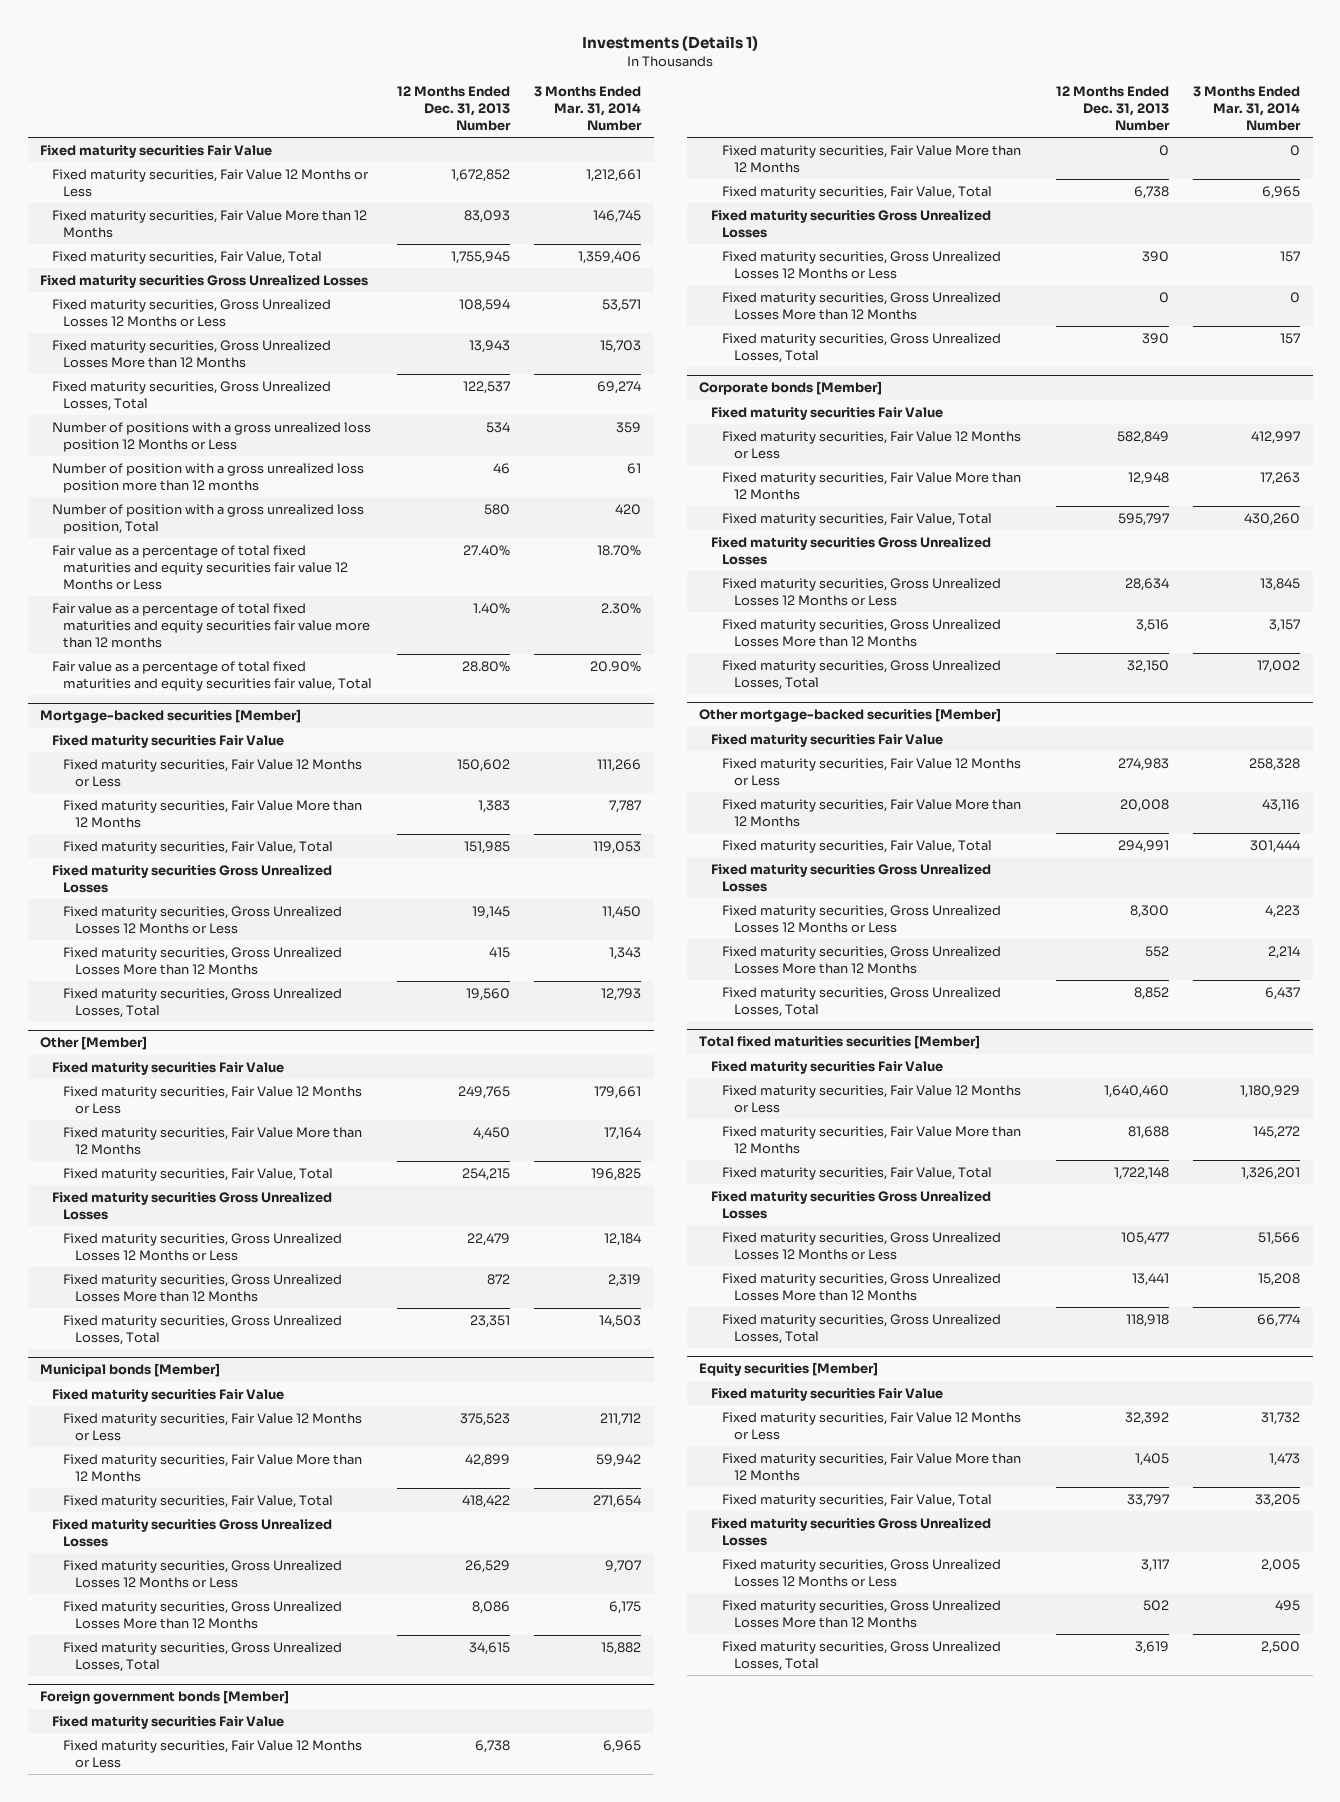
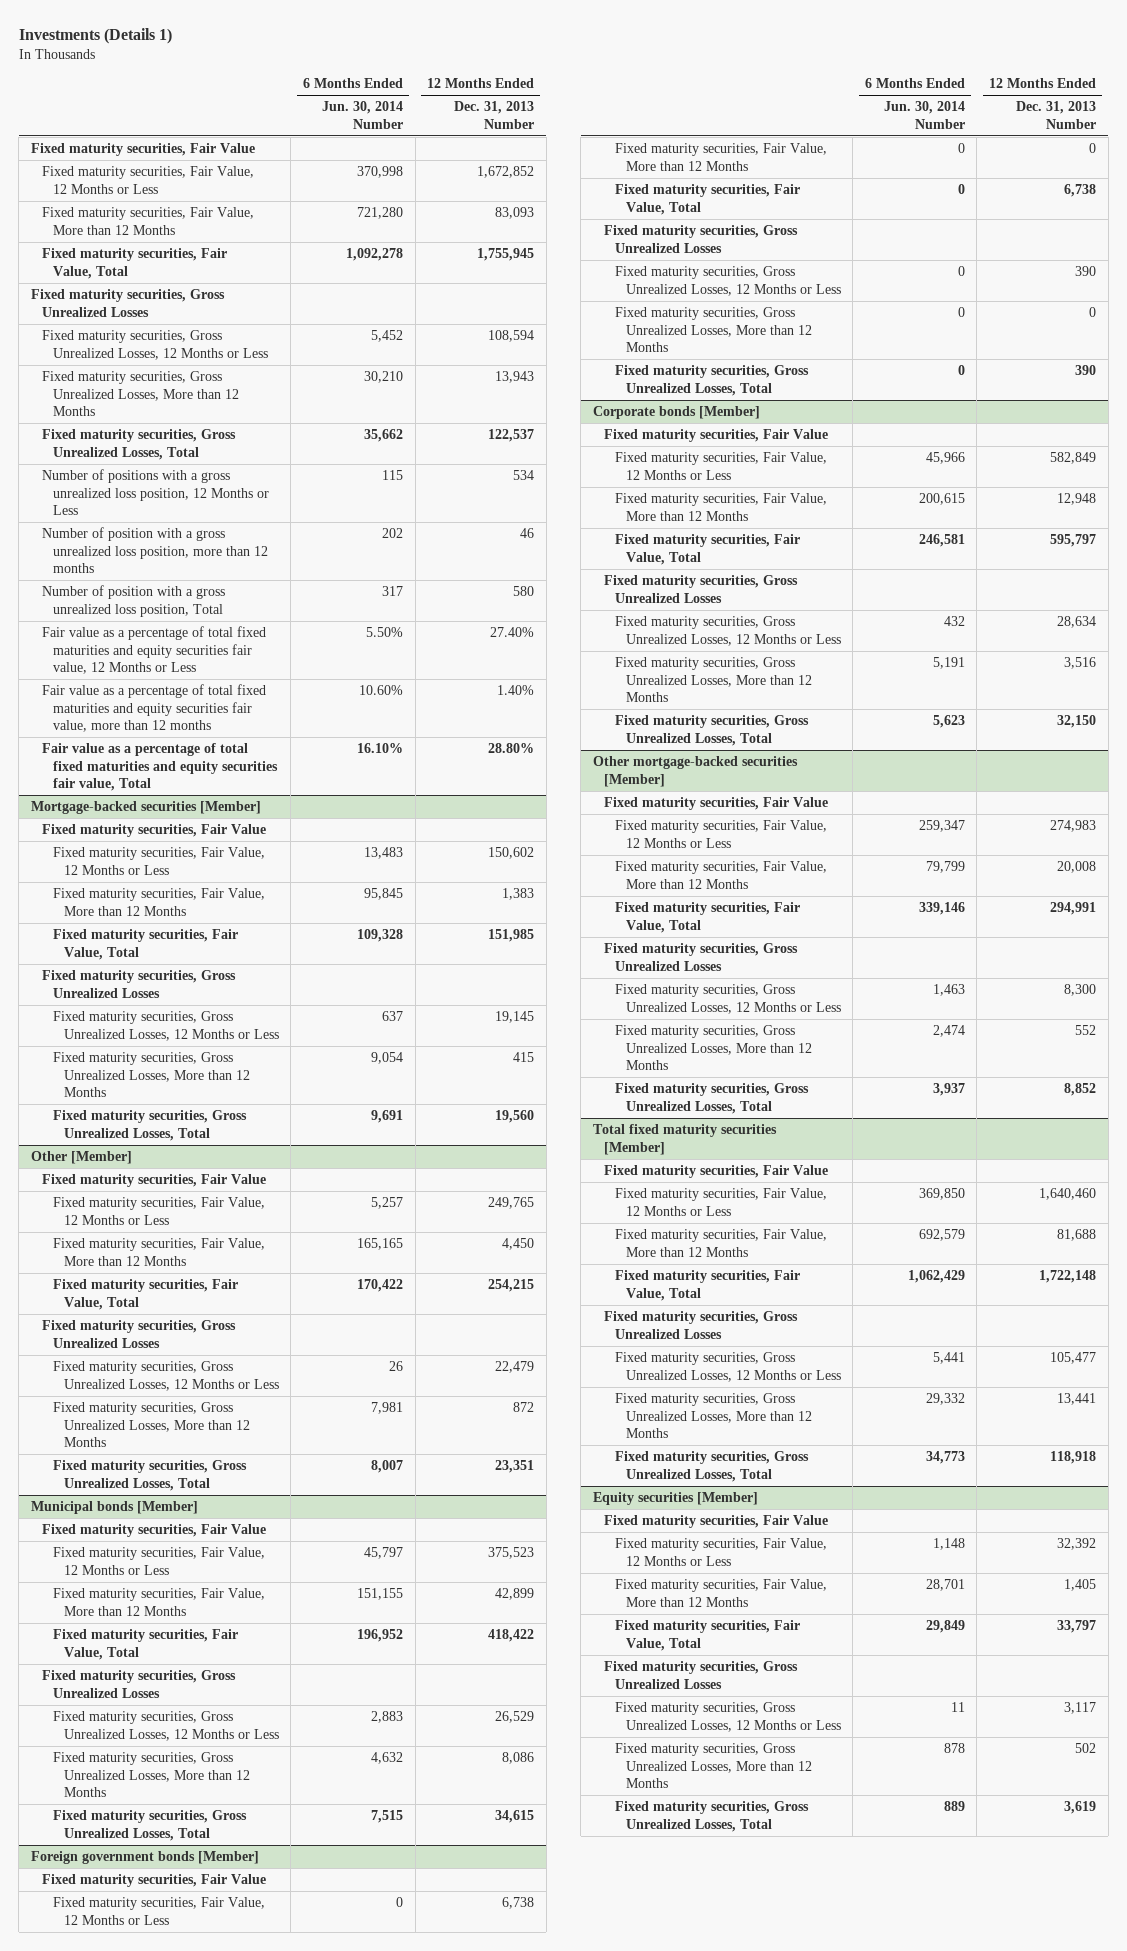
- | 12 Months Ended Dec. 31, 2013 Number | 3 Months Ended Mar. 31, 2014 Number
+ | 6 Months Ended Jun. 30, 2014 Number | 12 Months Ended Dec. 31, 2013 Number
- Fixed maturity securities Fair Value
- Fixed maturity securities, Fair Value 12 Months or Less | 1,672,852 | 1,212,661
- Fixed maturity securities, Fair Value More than 12 Months | 83,093 | 146,745
+ Fixed maturity securities, Fair Value
+ Fixed maturity securities, Fair Value, 12 Months or Less | 370,998 | 1,672,852
+ Fixed maturity securities, Fair Value, More than 12 Months | 721,280 | 83,093
- Fixed maturity securities Gross Unrealized Losses
- Fixed maturity securities, Gross Unrealized Losses 12 Months or Less | 108,594 | 53,571
- Fixed maturity securities, Gross Unrealized Losses More than 12 Months | 13,943 | 15,703
+ Fixed maturity securities, Gross Unrealized Losses
+ Fixed maturity securities, Gross Unrealized Losses, 12 Months or Less | 5,452 | 108,594
+ Fixed maturity securities, Gross Unrealized Losses, More than 12 Months | 30,210 | 13,943
- Number of positions with a gross unrealized loss position 12 Months or Less | 534 | 359
- Number of position with a gross unrealized loss position more than 12 months | 46 | 61
+ Number of positions with a gross unrealized loss position, 12 Months or Less | 115 | 534
+ Number of position with a gross unrealized loss position, more than 12 months | 202 | 46
- Fair value as a percentage of total fixed maturities and equity securities fair value 12 Months or Less | 27.40% | 18.70%
- Fair value as a percentage of total fixed maturities and equity securities fair value more than 12 months | 1.40% | 2.30%
+ Fair value as a percentage of total fixed maturities and equity securities fair value, 12 Months or Less | 5.50% | 27.40%
+ Fair value as a percentage of total fixed maturities and equity securities fair value, more than 12 months | 10.60% | 1.40%
@ Mortgage-backed securities [Member]
- Fixed maturity securities Fair Value
- Fixed maturity securities, Fair Value 12 Months or Less | 150,602 | 111,266
- Fixed maturity securities, Fair Value More than 12 Months | 1,383 | 7,787
+ Fixed maturity securities, Fair Value
+ Fixed maturity securities, Fair Value, 12 Months or Less | 13,483 | 150,602
+ Fixed maturity securities, Fair Value, More than 12 Months | 95,845 | 1,383
- Fixed maturity securities Gross Unrealized Losses
- Fixed maturity securities, Gross Unrealized Losses 12 Months or Less | 19,145 | 11,450
- Fixed maturity securities, Gross Unrealized Losses More than 12 Months | 415 | 1,343
+ Fixed maturity securities, Gross Unrealized Losses
+ Fixed maturity securities, Gross Unrealized Losses, 12 Months or Less | 637 | 19,145
+ Fixed maturity securities, Gross Unrealized Losses, More than 12 Months | 9,054 | 415
@ Other [Member]
- Fixed maturity securities Fair Value
- Fixed maturity securities, Fair Value 12 Months or Less | 249,765 | 179,661
- Fixed maturity securities, Fair Value More than 12 Months | 4,450 | 17,164
+ Fixed maturity securities, Fair Value
+ Fixed maturity securities, Fair Value, 12 Months or Less | 5,257 | 249,765
+ Fixed maturity securities, Fair Value, More than 12 Months | 165,165 | 4,450
- Fixed maturity securities Gross Unrealized Losses
- Fixed maturity securities, Gross Unrealized Losses 12 Months or Less | 22,479 | 12,184
- Fixed maturity securities, Gross Unrealized Losses More than 12 Months | 872 | 2,319
+ Fixed maturity securities, Gross Unrealized Losses
+ Fixed maturity securities, Gross Unrealized Losses, 12 Months or Less | 26 | 22,479
+ Fixed maturity securities, Gross Unrealized Losses, More than 12 Months | 7,981 | 872
@ Municipal bonds [Member]
- Fixed maturity securities Fair Value
- Fixed maturity securities, Fair Value 12 Months or Less | 375,523 | 211,712
- Fixed maturity securities, Fair Value More than 12 Months | 42,899 | 59,942
+ Fixed maturity securities, Fair Value
+ Fixed maturity securities, Fair Value, 12 Months or Less | 45,797 | 375,523
+ Fixed maturity securities, Fair Value, More than 12 Months | 151,155 | 42,899
- Fixed maturity securities Gross Unrealized Losses
- Fixed maturity securities, Gross Unrealized Losses 12 Months or Less | 26,529 | 9,707
- Fixed maturity securities, Gross Unrealized Losses More than 12 Months | 8,086 | 6,175
+ Fixed maturity securities, Gross Unrealized Losses
+ Fixed maturity securities, Gross Unrealized Losses, 12 Months or Less | 2,883 | 26,529
+ Fixed maturity securities, Gross Unrealized Losses, More than 12 Months | 4,632 | 8,086
@ Foreign government bonds [Member]
- Fixed maturity securities Fair Value
- Fixed maturity securities, Fair Value 12 Months or Less | 6,738 | 6,965
- Fixed maturity securities, Fair Value More than 12 Months | 0 | 0
+ Fixed maturity securities, Fair Value
+ Fixed maturity securities, Fair Value, 12 Months or Less | 0 | 6,738
+ Fixed maturity securities, Fair Value, More than 12 Months | 0 | 0
- Fixed maturity securities Gross Unrealized Losses
- Fixed maturity securities, Gross Unrealized Losses 12 Months or Less | 390 | 157
- Fixed maturity securities, Gross Unrealized Losses More than 12 Months | 0 | 0
+ Fixed maturity securities, Gross Unrealized Losses
+ Fixed maturity securities, Gross Unrealized Losses, 12 Months or Less | 0 | 390
+ Fixed maturity securities, Gross Unrealized Losses, More than 12 Months | 0 | 0
@ Corporate bonds [Member]
- Fixed maturity securities Fair Value
- Fixed maturity securities, Fair Value 12 Months or Less | 582,849 | 412,997
- Fixed maturity securities, Fair Value More than 12 Months | 12,948 | 17,263
+ Fixed maturity securities, Fair Value
+ Fixed maturity securities, Fair Value, 12 Months or Less | 45,966 | 582,849
+ Fixed maturity securities, Fair Value, More than 12 Months | 200,615 | 12,948
- Fixed maturity securities Gross Unrealized Losses
- Fixed maturity securities, Gross Unrealized Losses 12 Months or Less | 28,634 | 13,845
- Fixed maturity securities, Gross Unrealized Losses More than 12 Months | 3,516 | 3,157
+ Fixed maturity securities, Gross Unrealized Losses
+ Fixed maturity securities, Gross Unrealized Losses, 12 Months or Less | 432 | 28,634
+ Fixed maturity securities, Gross Unrealized Losses, More than 12 Months | 5,191 | 3,516
@ Other mortgage-backed securities [Member]
- Fixed maturity securities Fair Value
- Fixed maturity securities, Fair Value 12 Months or Less | 274,983 | 258,328
- Fixed maturity securities, Fair Value More than 12 Months | 20,008 | 43,116
+ Fixed maturity securities, Fair Value
+ Fixed maturity securities, Fair Value, 12 Months or Less | 259,347 | 274,983
+ Fixed maturity securities, Fair Value, More than 12 Months | 79,799 | 20,008
- Fixed maturity securities Gross Unrealized Losses
- Fixed maturity securities, Gross Unrealized Losses 12 Months or Less | 8,300 | 4,223
- Fixed maturity securities, Gross Unrealized Losses More than 12 Months | 552 | 2,214
+ Fixed maturity securities, Gross Unrealized Losses
+ Fixed maturity securities, Gross Unrealized Losses, 12 Months or Less | 1,463 | 8,300
+ Fixed maturity securities, Gross Unrealized Losses, More than 12 Months | 2,474 | 552
- Total fixed maturities securities [Member]
- Fixed maturity securities Fair Value
- Fixed maturity securities, Fair Value 12 Months or Less | 1,640,460 | 1,180,929
- Fixed maturity securities, Fair Value More than 12 Months | 81,688 | 145,272
+ Total fixed maturity securities [Member]
+ Fixed maturity securities, Fair Value
+ Fixed maturity securities, Fair Value, 12 Months or Less | 369,850 | 1,640,460
+ Fixed maturity securities, Fair Value, More than 12 Months | 692,579 | 81,688
- Fixed maturity securities Gross Unrealized Losses
- Fixed maturity securities, Gross Unrealized Losses 12 Months or Less | 105,477 | 51,566
- Fixed maturity securities, Gross Unrealized Losses More than 12 Months | 13,441 | 15,208
+ Fixed maturity securities, Gross Unrealized Losses
+ Fixed maturity securities, Gross Unrealized Losses, 12 Months or Less | 5,441 | 105,477
+ Fixed maturity securities, Gross Unrealized Losses, More than 12 Months | 29,332 | 13,441
@ Equity securities [Member]
- Fixed maturity securities Fair Value
- Fixed maturity securities, Fair Value 12 Months or Less | 32,392 | 31,732
- Fixed maturity securities, Fair Value More than 12 Months | 1,405 | 1,473
+ Fixed maturity securities, Fair Value
+ Fixed maturity securities, Fair Value, 12 Months or Less | 1,148 | 32,392
+ Fixed maturity securities, Fair Value, More than 12 Months | 28,701 | 1,405
- Fixed maturity securities Gross Unrealized Losses
- Fixed maturity securities, Gross Unrealized Losses 12 Months or Less | 3,117 | 2,005
- Fixed maturity securities, Gross Unrealized Losses More than 12 Months | 502 | 495
+ Fixed maturity securities, Gross Unrealized Losses
+ Fixed maturity securities, Gross Unrealized Losses, 12 Months or Less | 11 | 3,117
+ Fixed maturity securities, Gross Unrealized Losses, More than 12 Months | 878 | 502

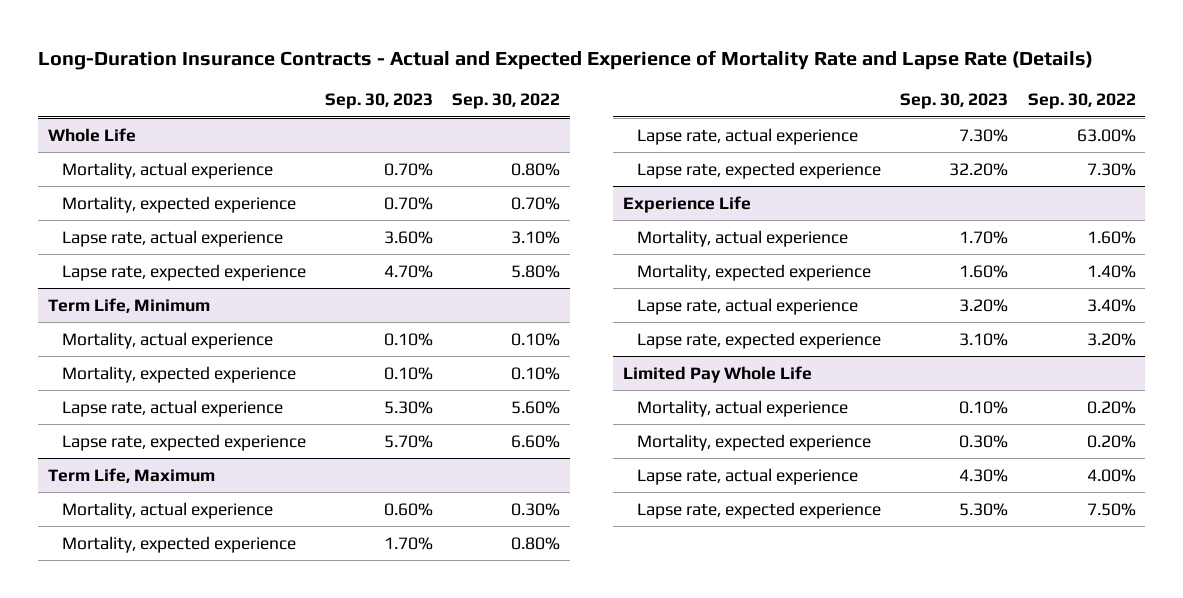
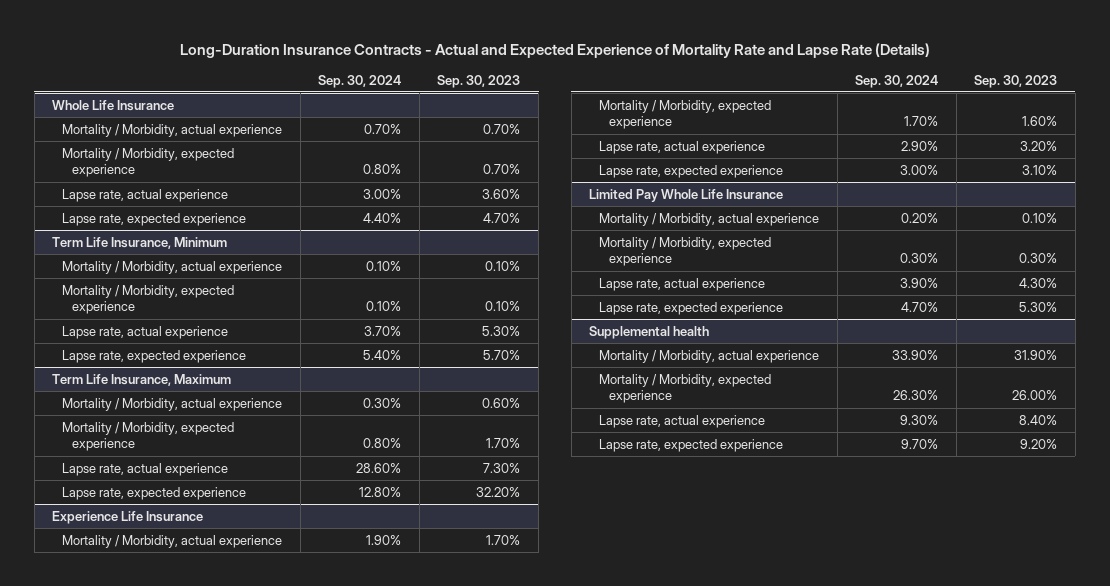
- | Sep. 30, 2023 | Sep. 30, 2022
+ | Sep. 30, 2024 | Sep. 30, 2023
- Whole Life
- Mortality, actual experience | 0.70% | 0.80%
- Mortality, expected experience | 0.70% | 0.70%
+ Whole Life Insurance
+ Mortality / Morbidity, actual experience | 0.70% | 0.70%
+ Mortality / Morbidity, expected experience | 0.80% | 0.70%
- Term Life, Minimum
- Mortality, actual experience | 0.10% | 0.10%
- Mortality, expected experience | 0.10% | 0.10%
+ Term Life Insurance, Minimum
+ Mortality / Morbidity, actual experience | 0.10% | 0.10%
+ Mortality / Morbidity, expected experience | 0.10% | 0.10%
- Term Life, Maximum
- Mortality, actual experience | 0.60% | 0.30%
- Mortality, expected experience | 1.70% | 0.80%
+ Term Life Insurance, Maximum
+ Mortality / Morbidity, actual experience | 0.30% | 0.60%
+ Mortality / Morbidity, expected experience | 0.80% | 1.70%
- Experience Life
- Mortality, actual experience | 1.70% | 1.60%
- Mortality, expected experience | 1.60% | 1.40%
+ Experience Life Insurance
+ Mortality / Morbidity, actual experience | 1.90% | 1.70%
+ Mortality / Morbidity, expected experience | 1.70% | 1.60%
- Limited Pay Whole Life
- Mortality, actual experience | 0.10% | 0.20%
- Mortality, expected experience | 0.30% | 0.20%
+ Limited Pay Whole Life Insurance
+ Mortality / Morbidity, actual experience | 0.20% | 0.10%
+ Mortality / Morbidity, expected experience | 0.30% | 0.30%
+ Supplemental health
+ Mortality / Morbidity, actual experience | 33.90% | 31.90%
+ Mortality / Morbidity, expected experience | 26.30% | 26.00%
+ Lapse rate, actual experience | 9.30% | 8.40%
+ Lapse rate, expected experience | 9.70% | 9.20%

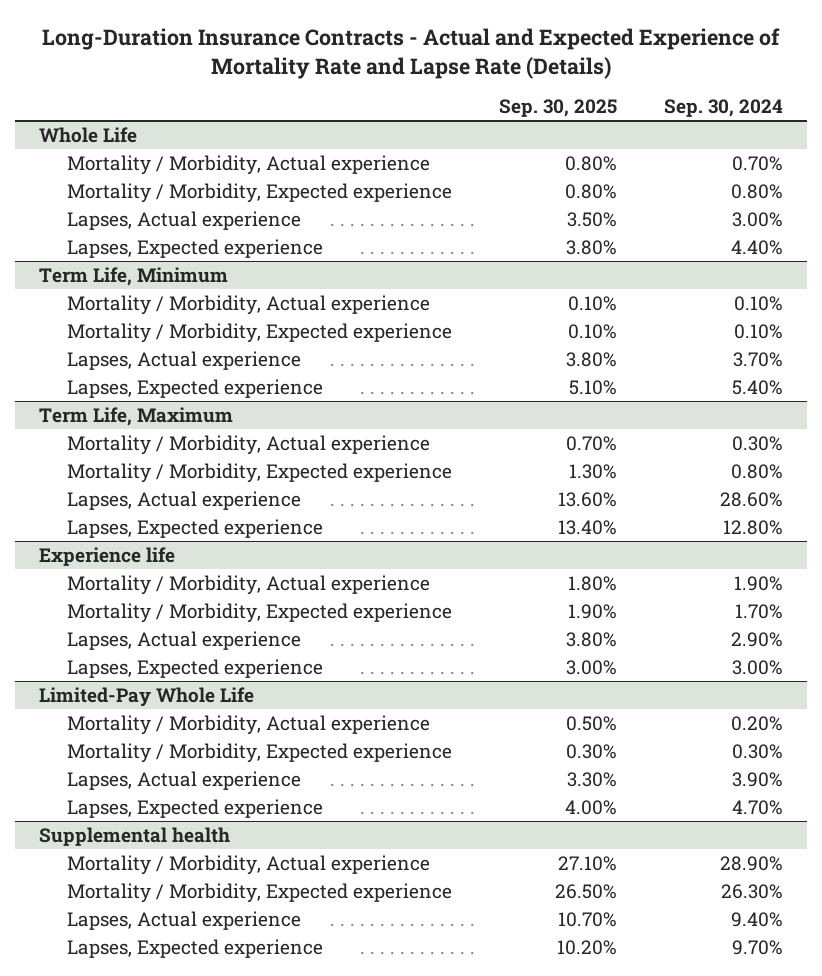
- | Sep. 30, 2024 | Sep. 30, 2023
+ | Sep. 30, 2025 | Sep. 30, 2024
- Whole Life Insurance
- Mortality / Morbidity, actual experience | 0.70% | 0.70%
- Mortality / Morbidity, expected experience | 0.80% | 0.70%
- Lapse rate, actual experience | 3.00% | 3.60%
- Lapse rate, expected experience | 4.40% | 4.70%
- Term Life Insurance, Minimum
- Mortality / Morbidity, actual experience | 0.10% | 0.10%
- Mortality / Morbidity, expected experience | 0.10% | 0.10%
- Lapse rate, actual experience | 3.70% | 5.30%
- Lapse rate, expected experience | 5.40% | 5.70%
- Term Life Insurance, Maximum
- Mortality / Morbidity, actual experience | 0.30% | 0.60%
- Mortality / Morbidity, expected experience | 0.80% | 1.70%
- Lapse rate, actual experience | 28.60% | 7.30%
- Lapse rate, expected experience | 12.80% | 32.20%
- Experience Life Insurance
- Mortality / Morbidity, actual experience | 1.90% | 1.70%
- Mortality / Morbidity, expected experience | 1.70% | 1.60%
- Lapse rate, actual experience | 2.90% | 3.20%
- Lapse rate, expected experience | 3.00% | 3.10%
- Limited Pay Whole Life Insurance
- Mortality / Morbidity, actual experience | 0.20% | 0.10%
- Mortality / Morbidity, expected experience | 0.30% | 0.30%
- Lapse rate, actual experience | 3.90% | 4.30%
- Lapse rate, expected experience | 4.70% | 5.30%
+ Whole Life
+ Mortality / Morbidity, Actual experience | 0.80% | 0.70%
+ Mortality / Morbidity, Expected experience | 0.80% | 0.80%
+ Lapses, Actual experience | 3.50% | 3.00%
+ Lapses, Expected experience | 3.80% | 4.40%
+ Term Life, Minimum
+ Mortality / Morbidity, Actual experience | 0.10% | 0.10%
+ Mortality / Morbidity, Expected experience | 0.10% | 0.10%
+ Lapses, Actual experience | 3.80% | 3.70%
+ Lapses, Expected experience | 5.10% | 5.40%
+ Term Life, Maximum
+ Mortality / Morbidity, Actual experience | 0.70% | 0.30%
+ Mortality / Morbidity, Expected experience | 1.30% | 0.80%
+ Lapses, Actual experience | 13.60% | 28.60%
+ Lapses, Expected experience | 13.40% | 12.80%
+ Experience life
+ Mortality / Morbidity, Actual experience | 1.80% | 1.90%
+ Mortality / Morbidity, Expected experience | 1.90% | 1.70%
+ Lapses, Actual experience | 3.80% | 2.90%
+ Lapses, Expected experience | 3.00% | 3.00%
+ Limited-Pay Whole Life
+ Mortality / Morbidity, Actual experience | 0.50% | 0.20%
+ Mortality / Morbidity, Expected experience | 0.30% | 0.30%
+ Lapses, Actual experience | 3.30% | 3.90%
+ Lapses, Expected experience | 4.00% | 4.70%
@ Supplemental health
- Mortality / Morbidity, actual experience | 33.90% | 31.90%
- Mortality / Morbidity, expected experience | 26.30% | 26.00%
- Lapse rate, actual experience | 9.30% | 8.40%
- Lapse rate, expected experience | 9.70% | 9.20%
+ Mortality / Morbidity, Actual experience | 27.10% | 28.90%
+ Mortality / Morbidity, Expected experience | 26.50% | 26.30%
+ Lapses, Actual experience | 10.70% | 9.40%
+ Lapses, Expected experience | 10.20% | 9.70%

